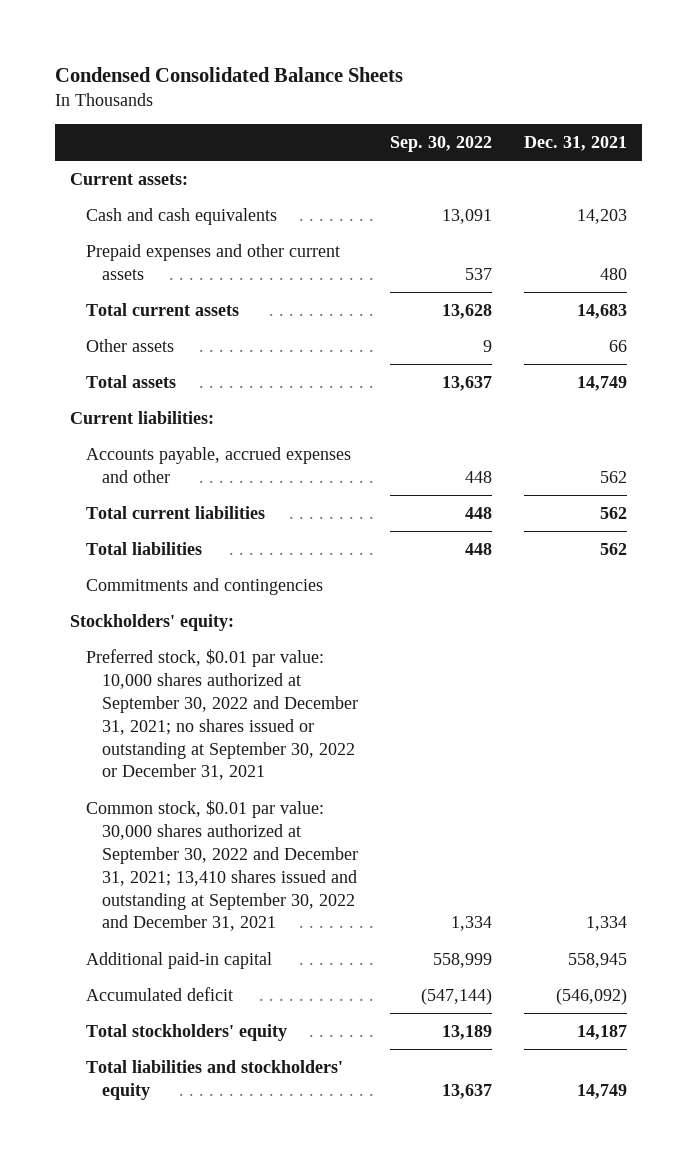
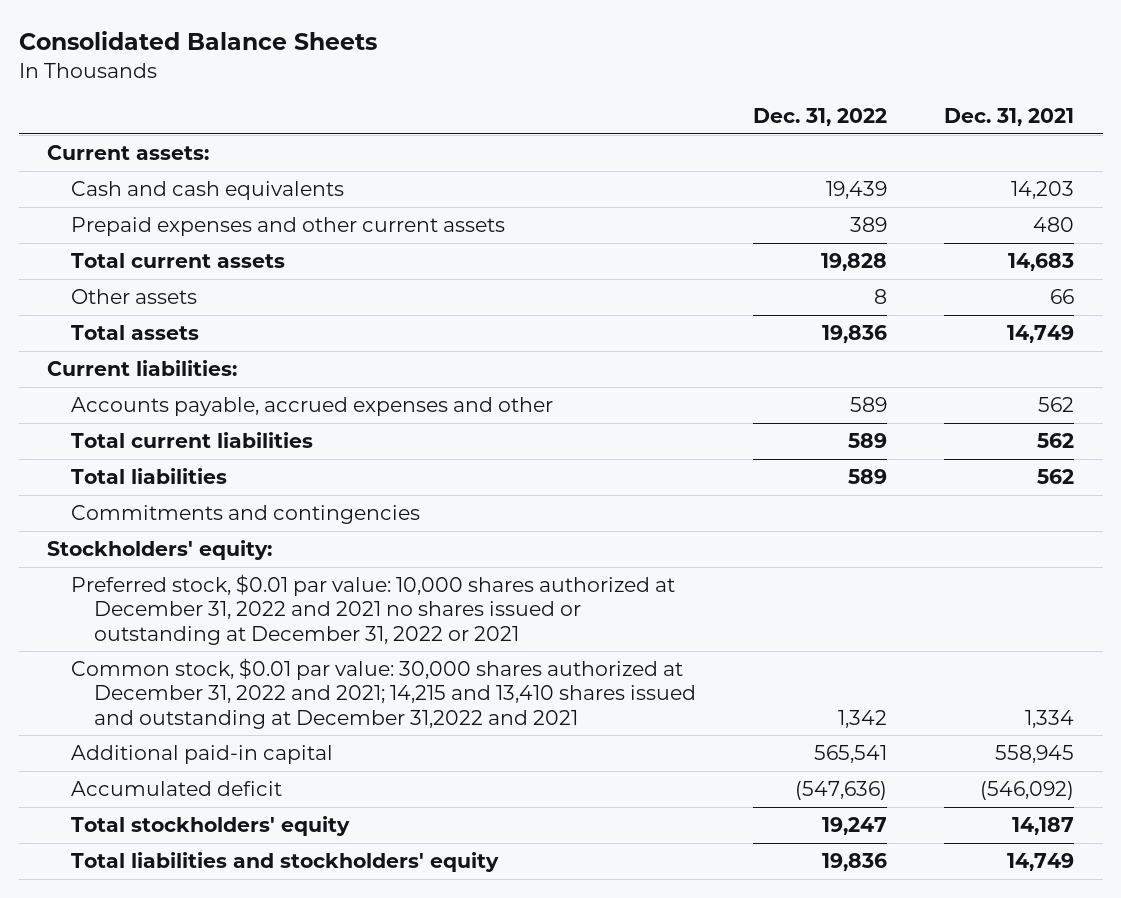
- Condensed Consolidated Balance Sheets
+ Consolidated Balance Sheets
- | Sep. 30, 2022 | Dec. 31, 2021
+ | Dec. 31, 2022 | Dec. 31, 2021
- Preferred stock, $0.01 par value: 10,000 shares authorized at September 30, 2022 and December 31, 2021; no shares issued or outstanding at September 30, 2022 or December 31, 2021
- Common stock, $0.01 par value: 30,000 shares authorized at September 30, 2022 and December 31, 2021; 13,410 shares issued and outstanding at September 30, 2022 and December 31, 2021 | 1,334 | 1,334
+ Preferred stock, $0.01 par value: 10,000 shares authorized at December 31, 2022 and 2021 no shares issued or outstanding at December 31, 2022 or 2021
+ Common stock, $0.01 par value: 30,000 shares authorized at December 31, 2022 and 2021; 14,215 and 13,410 shares issued and outstanding at December 31,2022 and 2021 | 1,342 | 1,334

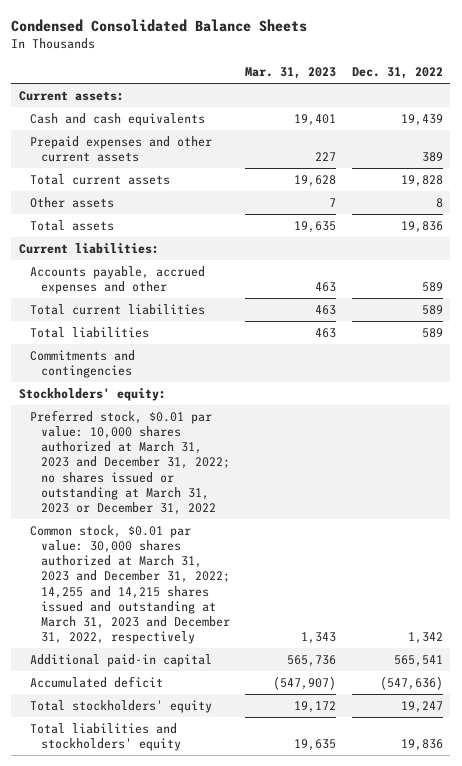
- Consolidated Balance Sheets
+ Condensed Consolidated Balance Sheets
- | Dec. 31, 2022 | Dec. 31, 2021
+ | Mar. 31, 2023 | Dec. 31, 2022
- Preferred stock, $0.01 par value: 10,000 shares authorized at December 31, 2022 and 2021 no shares issued or outstanding at December 31, 2022 or 2021
- Common stock, $0.01 par value: 30,000 shares authorized at December 31, 2022 and 2021; 14,215 and 13,410 shares issued and outstanding at December 31,2022 and 2021 | 1,342 | 1,334
+ Preferred stock, $0.01 par value: 10,000 shares authorized at March 31, 2023 and December 31, 2022; no shares issued or outstanding at March 31, 2023 or December 31, 2022
+ Common stock, $0.01 par value: 30,000 shares authorized at March 31, 2023 and December 31, 2022; 14,255 and 14,215 shares issued and outstanding at March 31, 2023 and December 31, 2022, respectively | 1,343 | 1,342

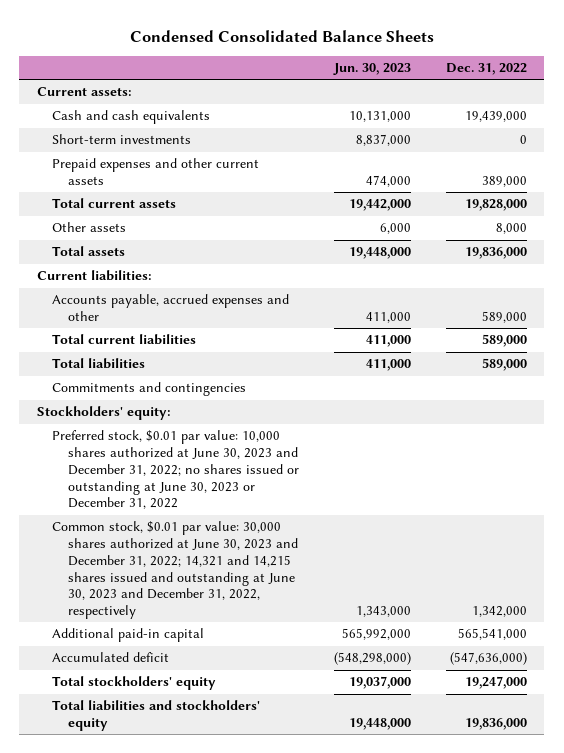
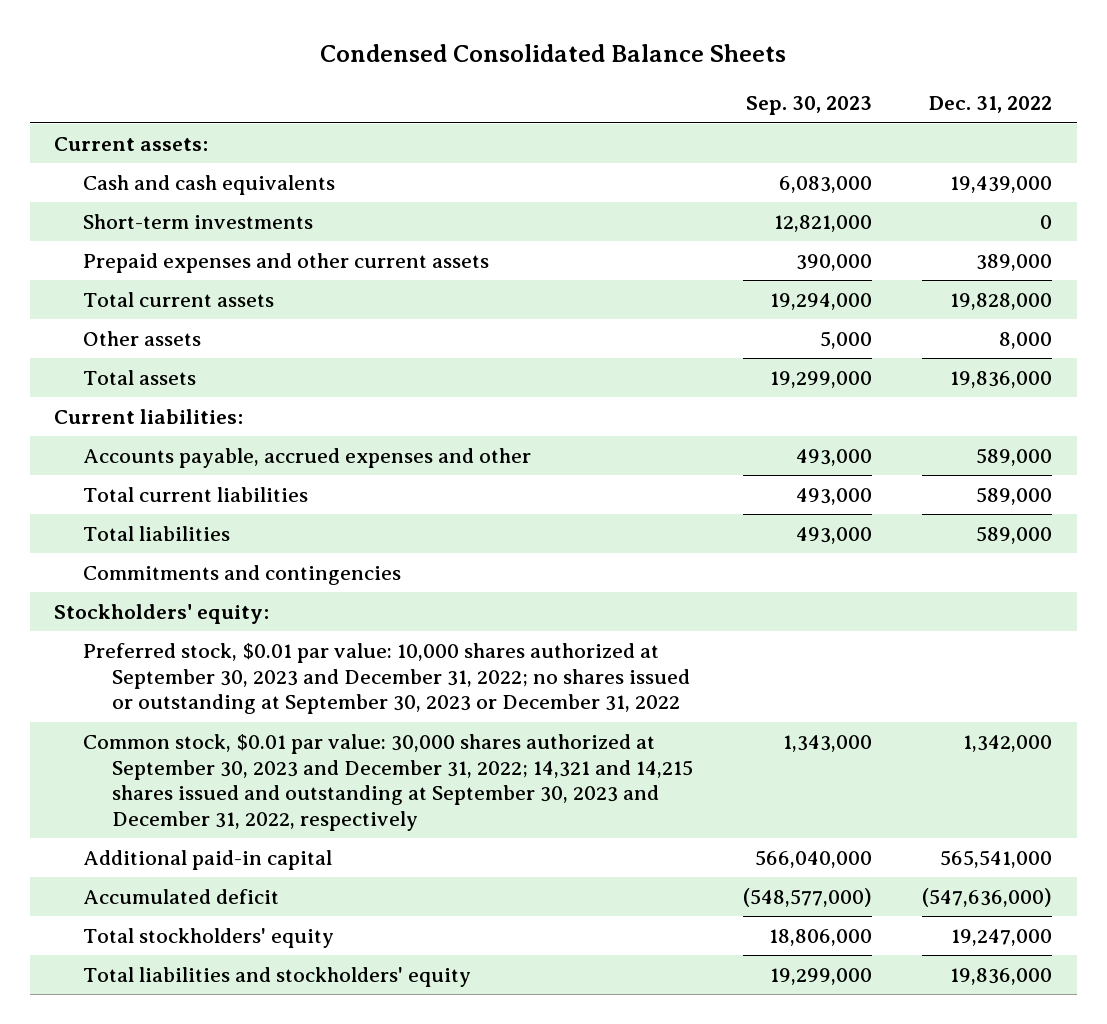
- | Jun. 30, 2023 | Dec. 31, 2022
+ | Sep. 30, 2023 | Dec. 31, 2022
- Preferred stock, $0.01 par value: 10,000 shares authorized at June 30, 2023 and December 31, 2022; no shares issued or outstanding at June 30, 2023 or December 31, 2022
- Common stock, $0.01 par value: 30,000 shares authorized at June 30, 2023 and December 31, 2022; 14,321 and 14,215 shares issued and outstanding at June 30, 2023 and December 31, 2022, respectively | 1,343,000 | 1,342,000
+ Preferred stock, $0.01 par value: 10,000 shares authorized at September 30, 2023 and December 31, 2022; no shares issued or outstanding at September 30, 2023 or December 31, 2022
+ Common stock, $0.01 par value: 30,000 shares authorized at September 30, 2023 and December 31, 2022; 14,321 and 14,215 shares issued and outstanding at September 30, 2023 and December 31, 2022, respectively | 1,343,000 | 1,342,000

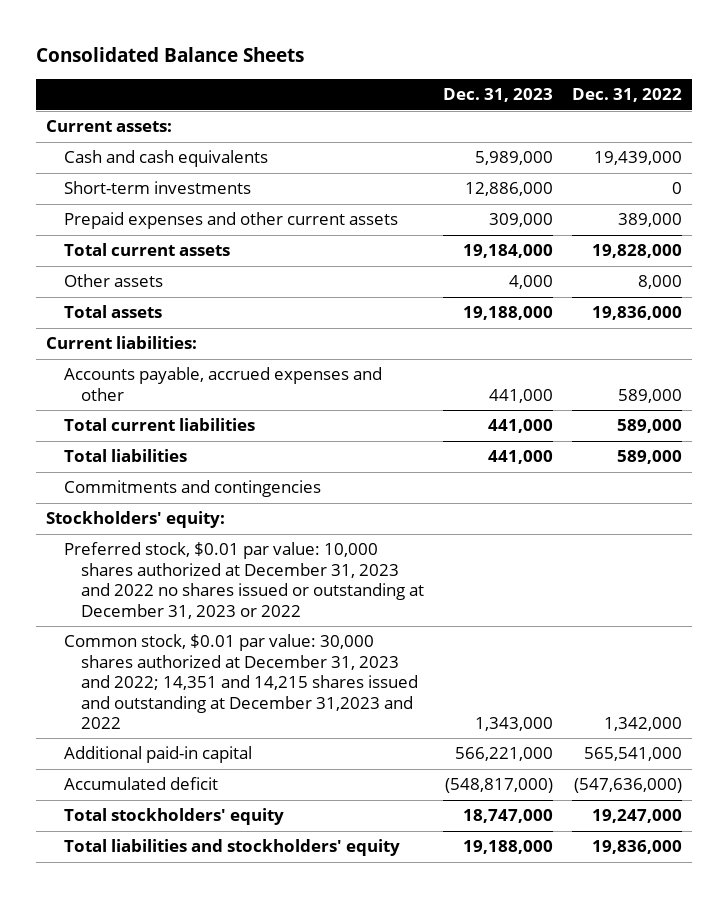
- Condensed Consolidated Balance Sheets
+ Consolidated Balance Sheets
- | Sep. 30, 2023 | Dec. 31, 2022
+ | Dec. 31, 2023 | Dec. 31, 2022
- Preferred stock, $0.01 par value: 10,000 shares authorized at September 30, 2023 and December 31, 2022; no shares issued or outstanding at September 30, 2023 or December 31, 2022
- Common stock, $0.01 par value: 30,000 shares authorized at September 30, 2023 and December 31, 2022; 14,321 and 14,215 shares issued and outstanding at September 30, 2023 and December 31, 2022, respectively | 1,343,000 | 1,342,000
+ Preferred stock, $0.01 par value: 10,000 shares authorized at December 31, 2023 and 2022 no shares issued or outstanding at December 31, 2023 or 2022
+ Common stock, $0.01 par value: 30,000 shares authorized at December 31, 2023 and 2022; 14,351 and 14,215 shares issued and outstanding at December 31,2023 and 2022 | 1,343,000 | 1,342,000

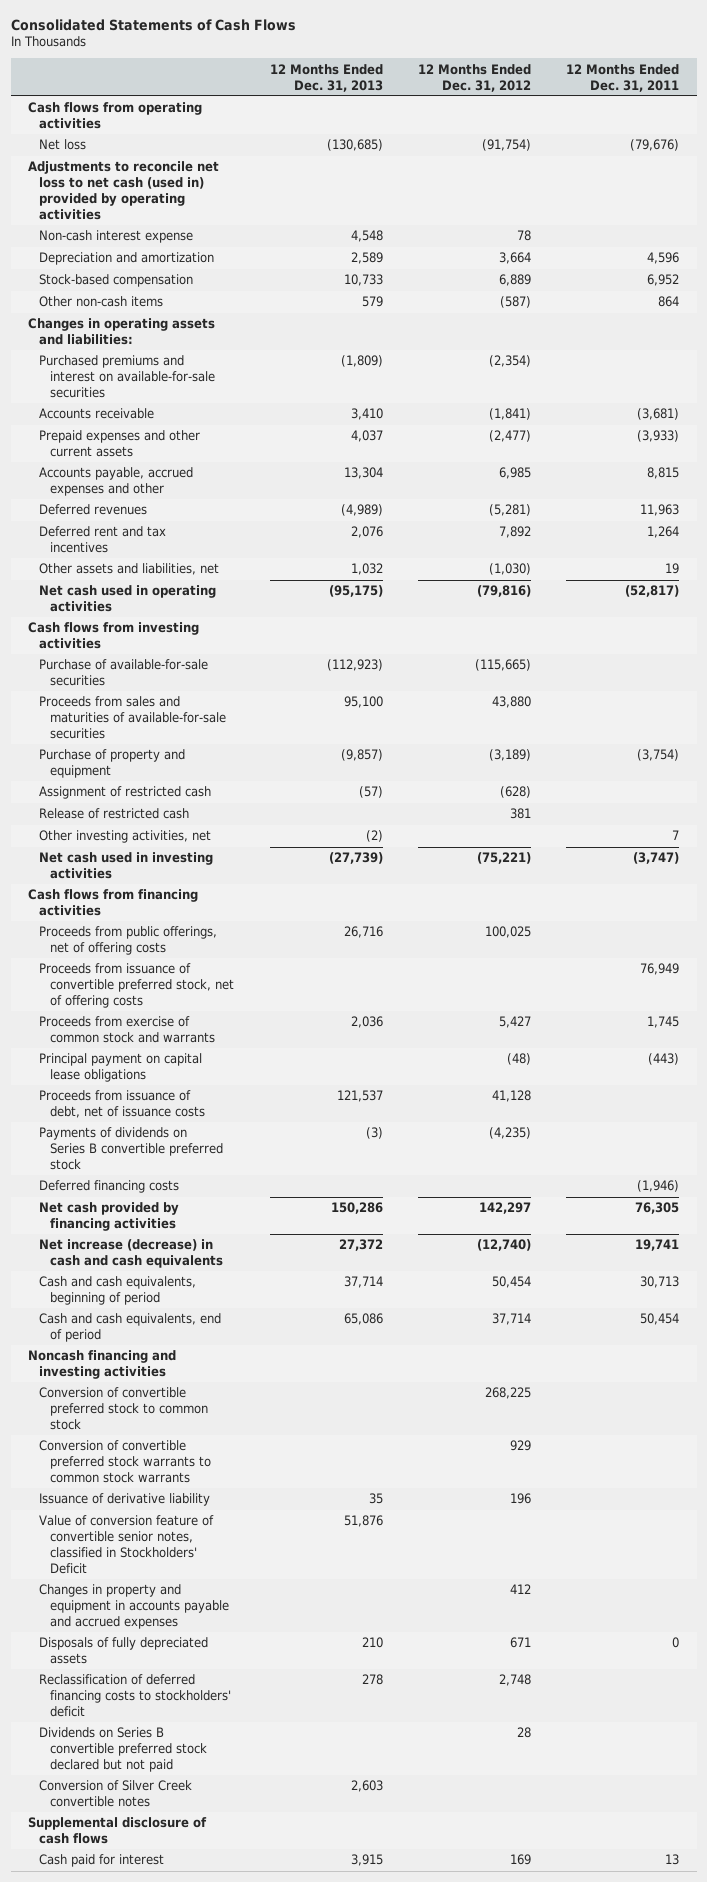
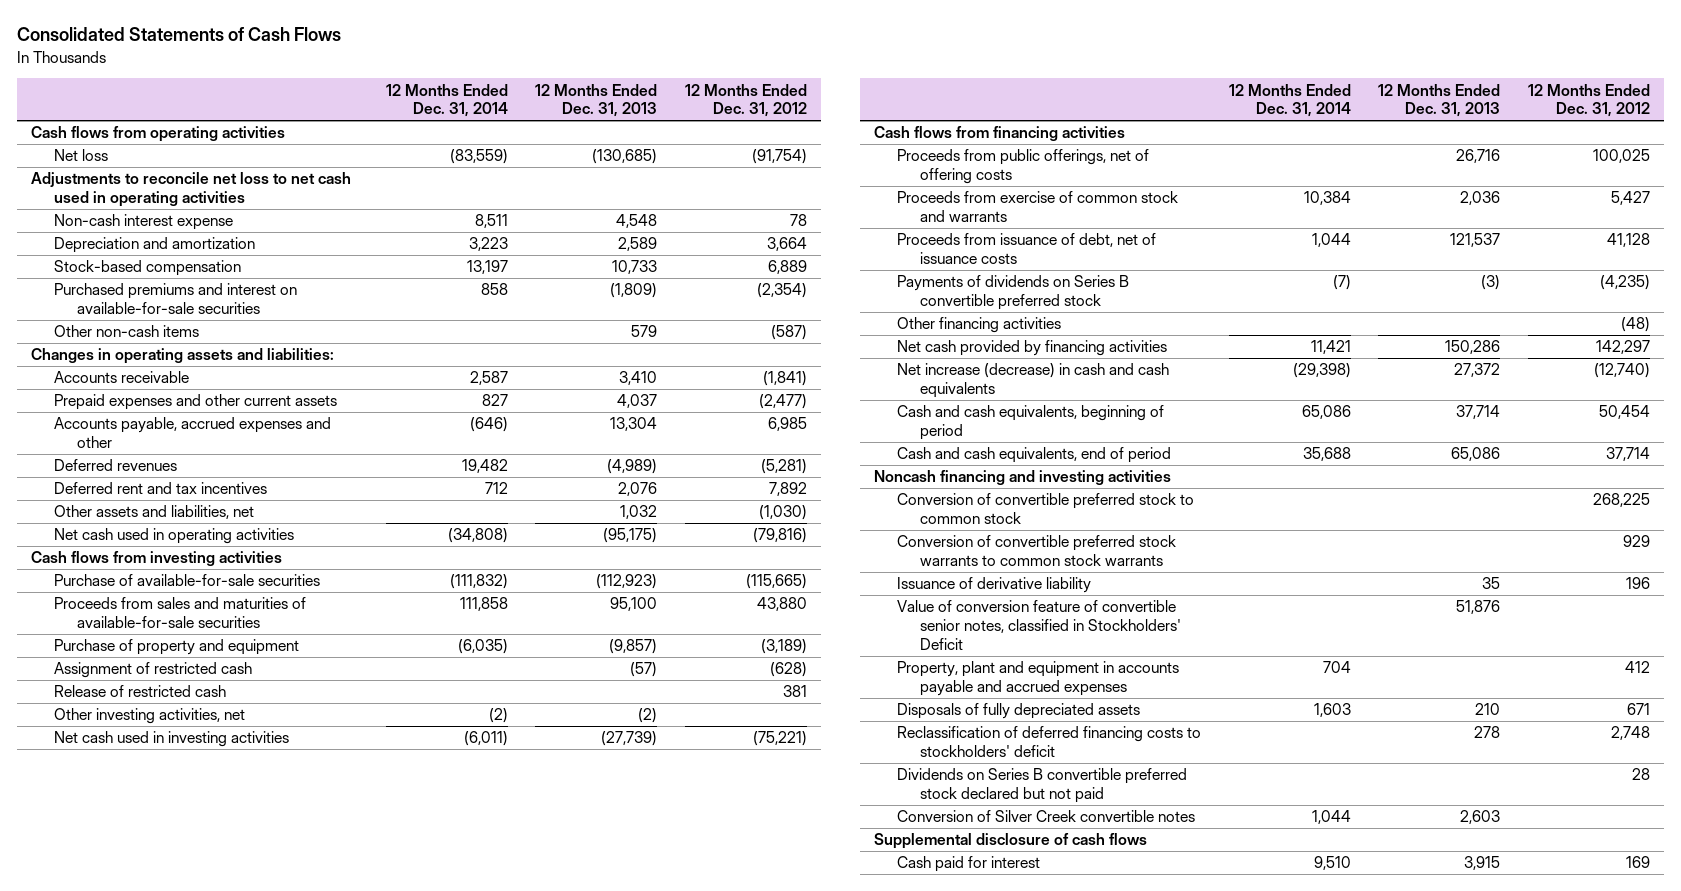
- | 12 Months Ended Dec. 31, 2013 | 12 Months Ended Dec. 31, 2012 | 12 Months Ended Dec. 31, 2011
+ | 12 Months Ended Dec. 31, 2014 | 12 Months Ended Dec. 31, 2013 | 12 Months Ended Dec. 31, 2012
- Adjustments to reconcile net loss to net cash (used in) provided by operating activities
+ Adjustments to reconcile net loss to net cash used in operating activities
moved up: Purchased premiums and interest on available-for-sale securities | 858 | (1,809) | (2,354)
- Proceeds from issuance of convertible preferred stock, net of offering costs | | | 76,949
- Principal payment on capital lease obligations | | (48) | (443)
- Deferred financing costs | | | (1,946)
+ Other financing activities | | | (48)
- Changes in property and equipment in accounts payable and accrued expenses | | 412 |
+ Property, plant and equipment in accounts payable and accrued expenses | 704 | | 412

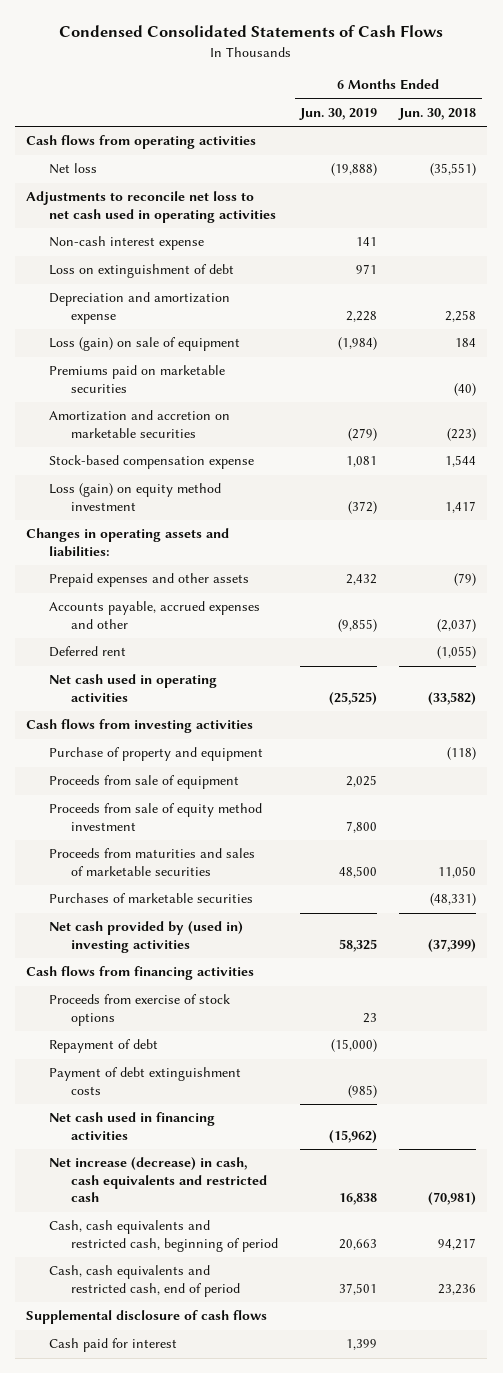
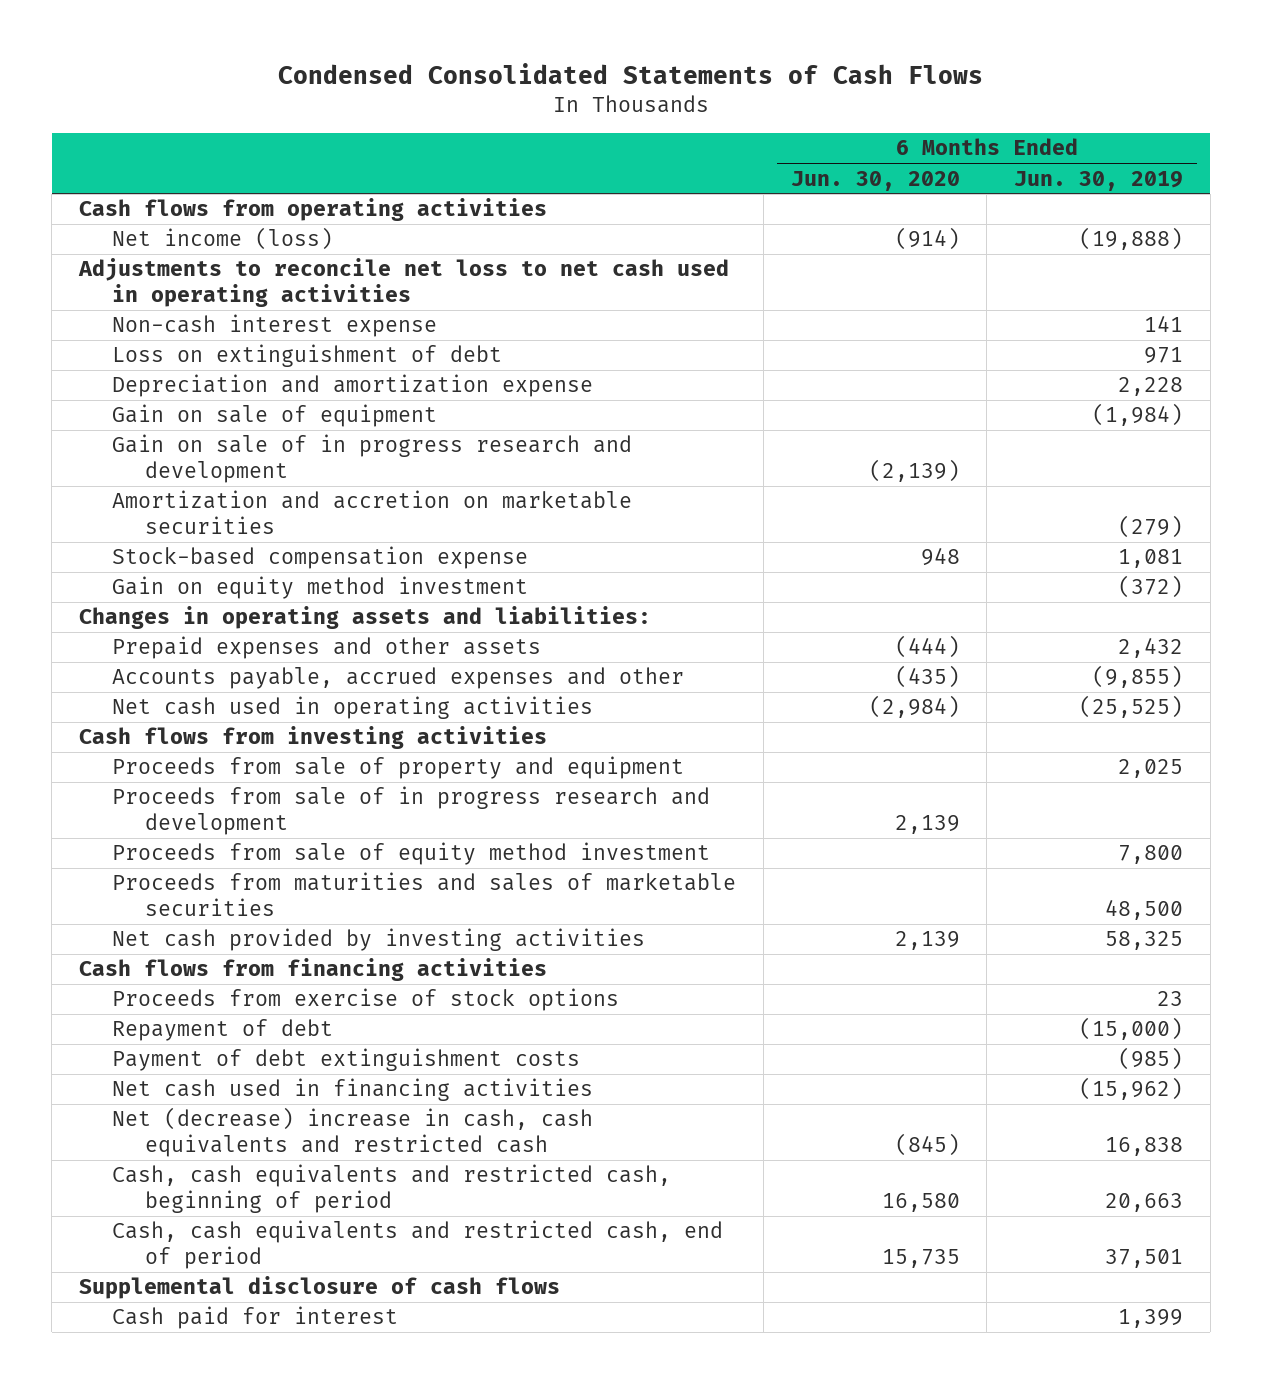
- | 6 Months Ended Jun. 30, 2019 | 6 Months Ended Jun. 30, 2018
+ | 6 Months Ended Jun. 30, 2020 | 6 Months Ended Jun. 30, 2019
- Net loss | (19,888) | (35,551)
+ Net income (loss) | (914) | (19,888)
- Loss (gain) on sale of equipment | (1,984) | 184
- Premiums paid on marketable securities | | (40)
+ Gain on sale of equipment | | (1,984)
+ Gain on sale of in progress research and development | (2,139) |
- Loss (gain) on equity method investment | (372) | 1,417
+ Gain on equity method investment | | (372)
- Deferred rent | | (1,055)
- Purchase of property and equipment | | (118)
- Proceeds from sale of equipment | 2,025 |
+ Proceeds from sale of property and equipment | | 2,025
+ Proceeds from sale of in progress research and development | 2,139 |
- Purchases of marketable securities | | (48,331)
- Net cash provided by (used in) investing activities | 58,325 | (37,399)
+ Net cash provided by investing activities | 2,139 | 58,325
- Net increase (decrease) in cash, cash equivalents and restricted cash | 16,838 | (70,981)
+ Net (decrease) increase in cash, cash equivalents and restricted cash | (845) | 16,838

